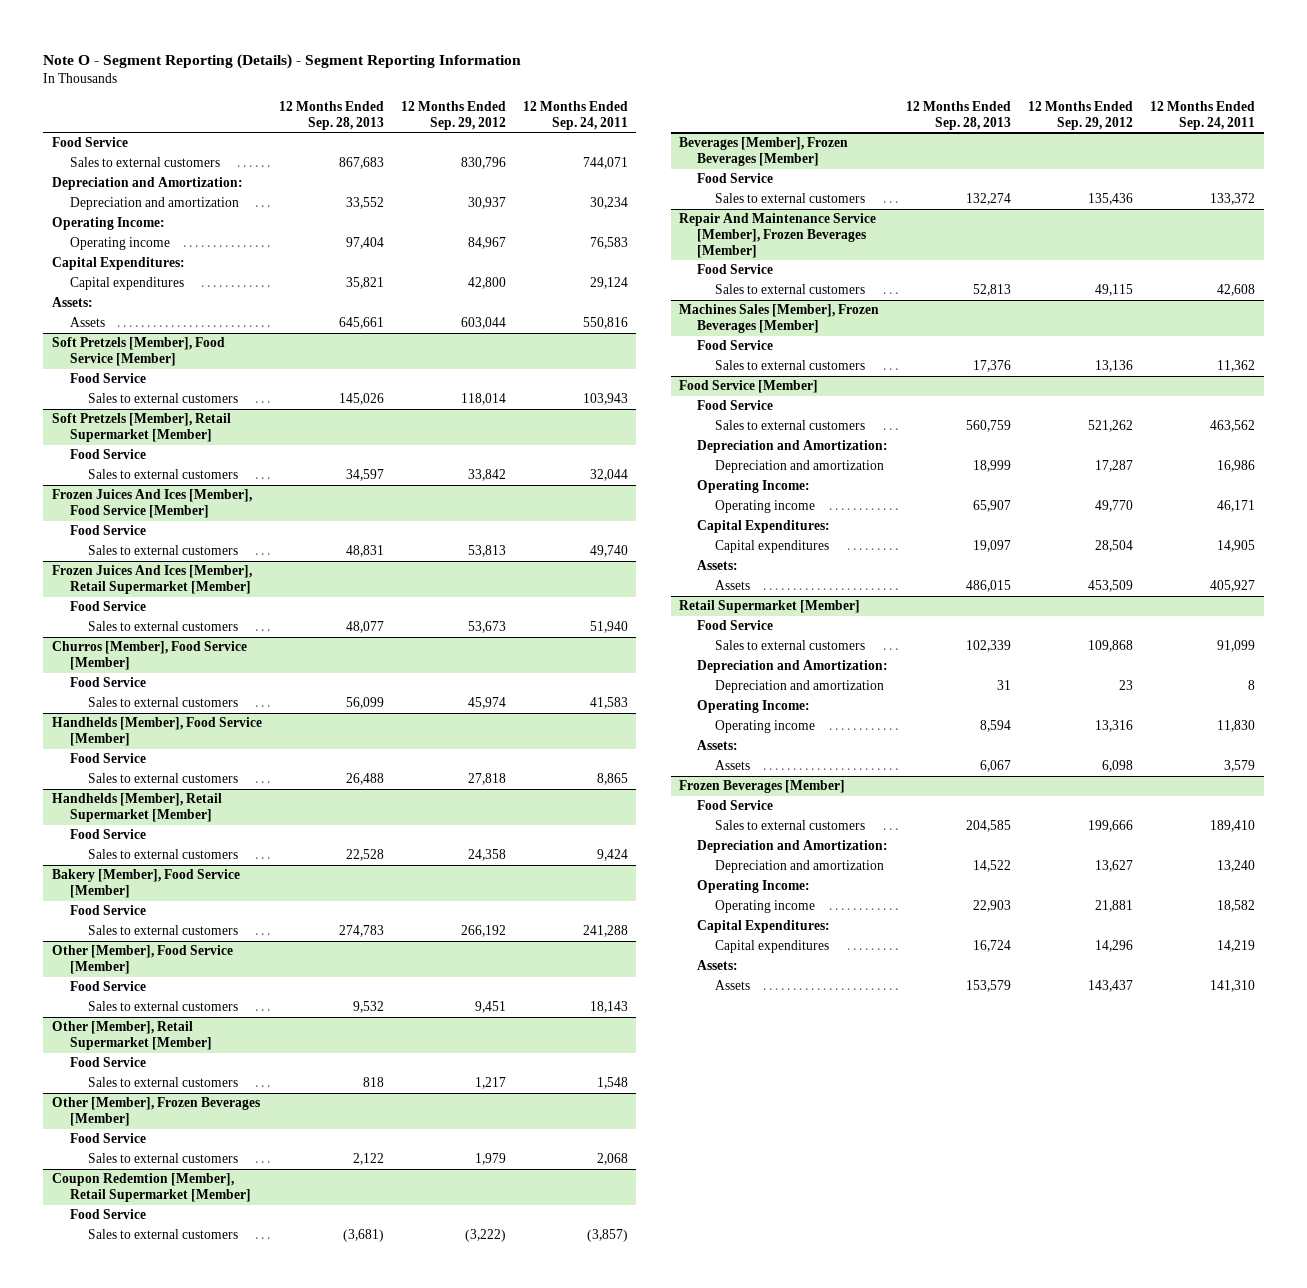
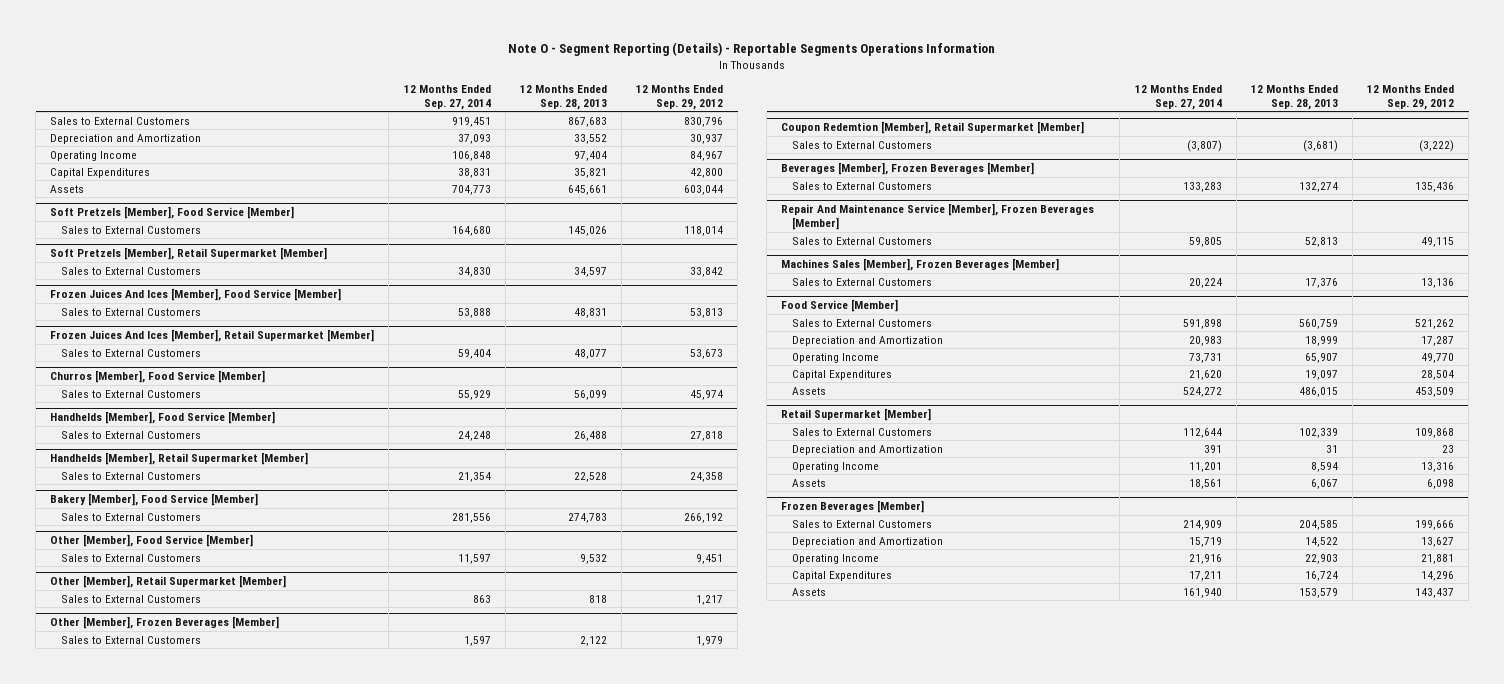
- Note O - Segment Reporting (Details) - Segment Reporting Information
+ Note O - Segment Reporting (Details) - Reportable Segments Operations Information
- | 12 Months Ended Sep. 28, 2013 | 12 Months Ended Sep. 29, 2012 | 12 Months Ended Sep. 24, 2011
+ | 12 Months Ended Sep. 27, 2014 | 12 Months Ended Sep. 28, 2013 | 12 Months Ended Sep. 29, 2012
- Food Service
- Sales to external customers | 867,683 | 830,796 | 744,071
- Depreciation and Amortization:
- Depreciation and amortization | 33,552 | 30,937 | 30,234
- Operating Income:
- Operating income | 97,404 | 84,967 | 76,583
- Capital Expenditures:
- Capital expenditures | 35,821 | 42,800 | 29,124
- Assets:
+ Sales to External Customers | 919,451 | 867,683 | 830,796
+ Depreciation and Amortization | 37,093 | 33,552 | 30,937
+ Operating Income | 106,848 | 97,404 | 84,967
+ Capital Expenditures | 38,831 | 35,821 | 42,800
@ Soft Pretzels [Member], Food Service [Member]
- Food Service
- Sales to external customers | 145,026 | 118,014 | 103,943
+ Sales to External Customers | 164,680 | 145,026 | 118,014
@ Soft Pretzels [Member], Retail Supermarket [Member]
- Food Service
- Sales to external customers | 34,597 | 33,842 | 32,044
+ Sales to External Customers | 34,830 | 34,597 | 33,842
@ Frozen Juices And Ices [Member], Food Service [Member]
- Food Service
- Sales to external customers | 48,831 | 53,813 | 49,740
+ Sales to External Customers | 53,888 | 48,831 | 53,813
@ Frozen Juices And Ices [Member], Retail Supermarket [Member]
- Food Service
- Sales to external customers | 48,077 | 53,673 | 51,940
+ Sales to External Customers | 59,404 | 48,077 | 53,673
@ Churros [Member], Food Service [Member]
- Food Service
- Sales to external customers | 56,099 | 45,974 | 41,583
+ Sales to External Customers | 55,929 | 56,099 | 45,974
@ Handhelds [Member], Food Service [Member]
- Food Service
- Sales to external customers | 26,488 | 27,818 | 8,865
+ Sales to External Customers | 24,248 | 26,488 | 27,818
@ Handhelds [Member], Retail Supermarket [Member]
- Food Service
- Sales to external customers | 22,528 | 24,358 | 9,424
+ Sales to External Customers | 21,354 | 22,528 | 24,358
@ Bakery [Member], Food Service [Member]
- Food Service
- Sales to external customers | 274,783 | 266,192 | 241,288
+ Sales to External Customers | 281,556 | 274,783 | 266,192
@ Other [Member], Food Service [Member]
- Food Service
- Sales to external customers | 9,532 | 9,451 | 18,143
+ Sales to External Customers | 11,597 | 9,532 | 9,451
@ Other [Member], Retail Supermarket [Member]
- Food Service
- Sales to external customers | 818 | 1,217 | 1,548
+ Sales to External Customers | 863 | 818 | 1,217
@ Other [Member], Frozen Beverages [Member]
- Food Service
- Sales to external customers | 2,122 | 1,979 | 2,068
+ Sales to External Customers | 1,597 | 2,122 | 1,979
@ Coupon Redemtion [Member], Retail Supermarket [Member]
- Food Service
- Sales to external customers | (3,681) | (3,222) | (3,857)
+ Sales to External Customers | (3,807) | (3,681) | (3,222)
@ Beverages [Member], Frozen Beverages [Member]
- Food Service
- Sales to external customers | 132,274 | 135,436 | 133,372
+ Sales to External Customers | 133,283 | 132,274 | 135,436
@ Repair And Maintenance Service [Member], Frozen Beverages [Member]
- Food Service
- Sales to external customers | 52,813 | 49,115 | 42,608
+ Sales to External Customers | 59,805 | 52,813 | 49,115
@ Machines Sales [Member], Frozen Beverages [Member]
- Food Service
- Sales to external customers | 17,376 | 13,136 | 11,362
+ Sales to External Customers | 20,224 | 17,376 | 13,136
@ Food Service [Member]
- Food Service
- Sales to external customers | 560,759 | 521,262 | 463,562
- Depreciation and Amortization:
- Depreciation and amortization | 18,999 | 17,287 | 16,986
- Operating Income:
- Operating income | 65,907 | 49,770 | 46,171
- Capital Expenditures:
- Capital expenditures | 19,097 | 28,504 | 14,905
- Assets:
+ Sales to External Customers | 591,898 | 560,759 | 521,262
+ Depreciation and Amortization | 20,983 | 18,999 | 17,287
+ Operating Income | 73,731 | 65,907 | 49,770
+ Capital Expenditures | 21,620 | 19,097 | 28,504
@ Retail Supermarket [Member]
- Food Service
- Sales to external customers | 102,339 | 109,868 | 91,099
- Depreciation and Amortization:
- Depreciation and amortization | 31 | 23 | 8
- Operating Income:
- Operating income | 8,594 | 13,316 | 11,830
- Assets:
+ Sales to External Customers | 112,644 | 102,339 | 109,868
+ Depreciation and Amortization | 391 | 31 | 23
+ Operating Income | 11,201 | 8,594 | 13,316
@ Frozen Beverages [Member]
- Food Service
- Sales to external customers | 204,585 | 199,666 | 189,410
- Depreciation and Amortization:
- Depreciation and amortization | 14,522 | 13,627 | 13,240
- Operating Income:
- Operating income | 22,903 | 21,881 | 18,582
- Capital Expenditures:
- Capital expenditures | 16,724 | 14,296 | 14,219
- Assets:
+ Sales to External Customers | 214,909 | 204,585 | 199,666
+ Depreciation and Amortization | 15,719 | 14,522 | 13,627
+ Operating Income | 21,916 | 22,903 | 21,881
+ Capital Expenditures | 17,211 | 16,724 | 14,296

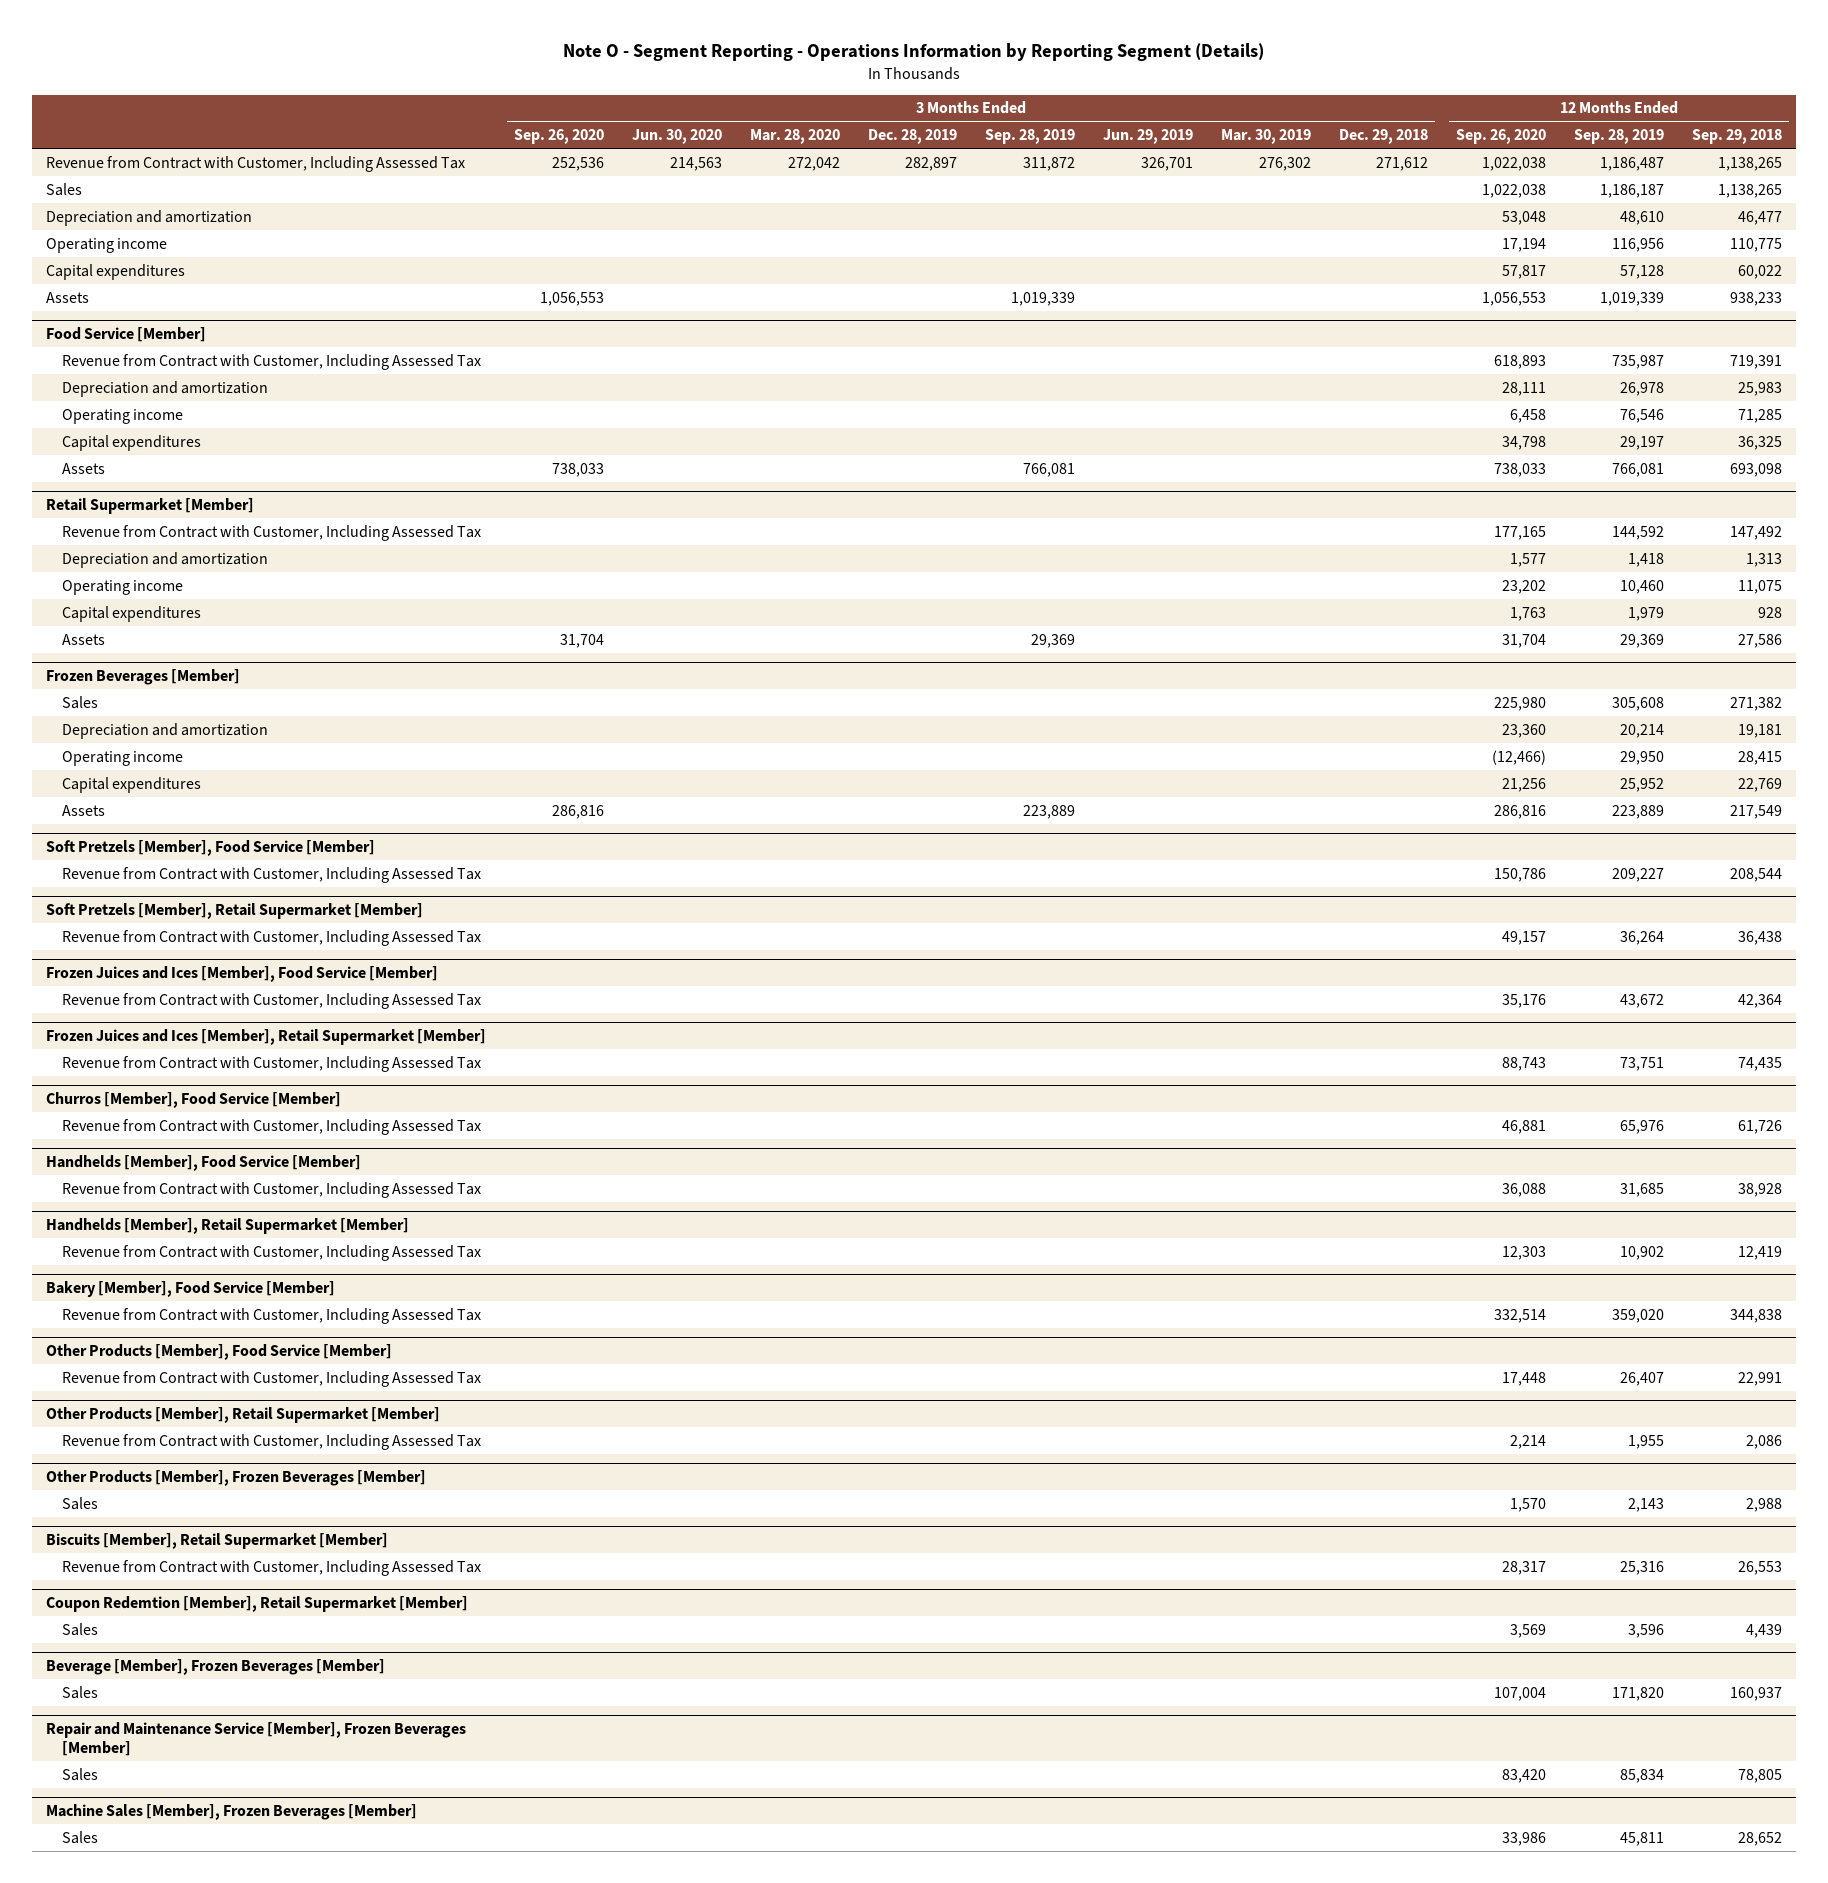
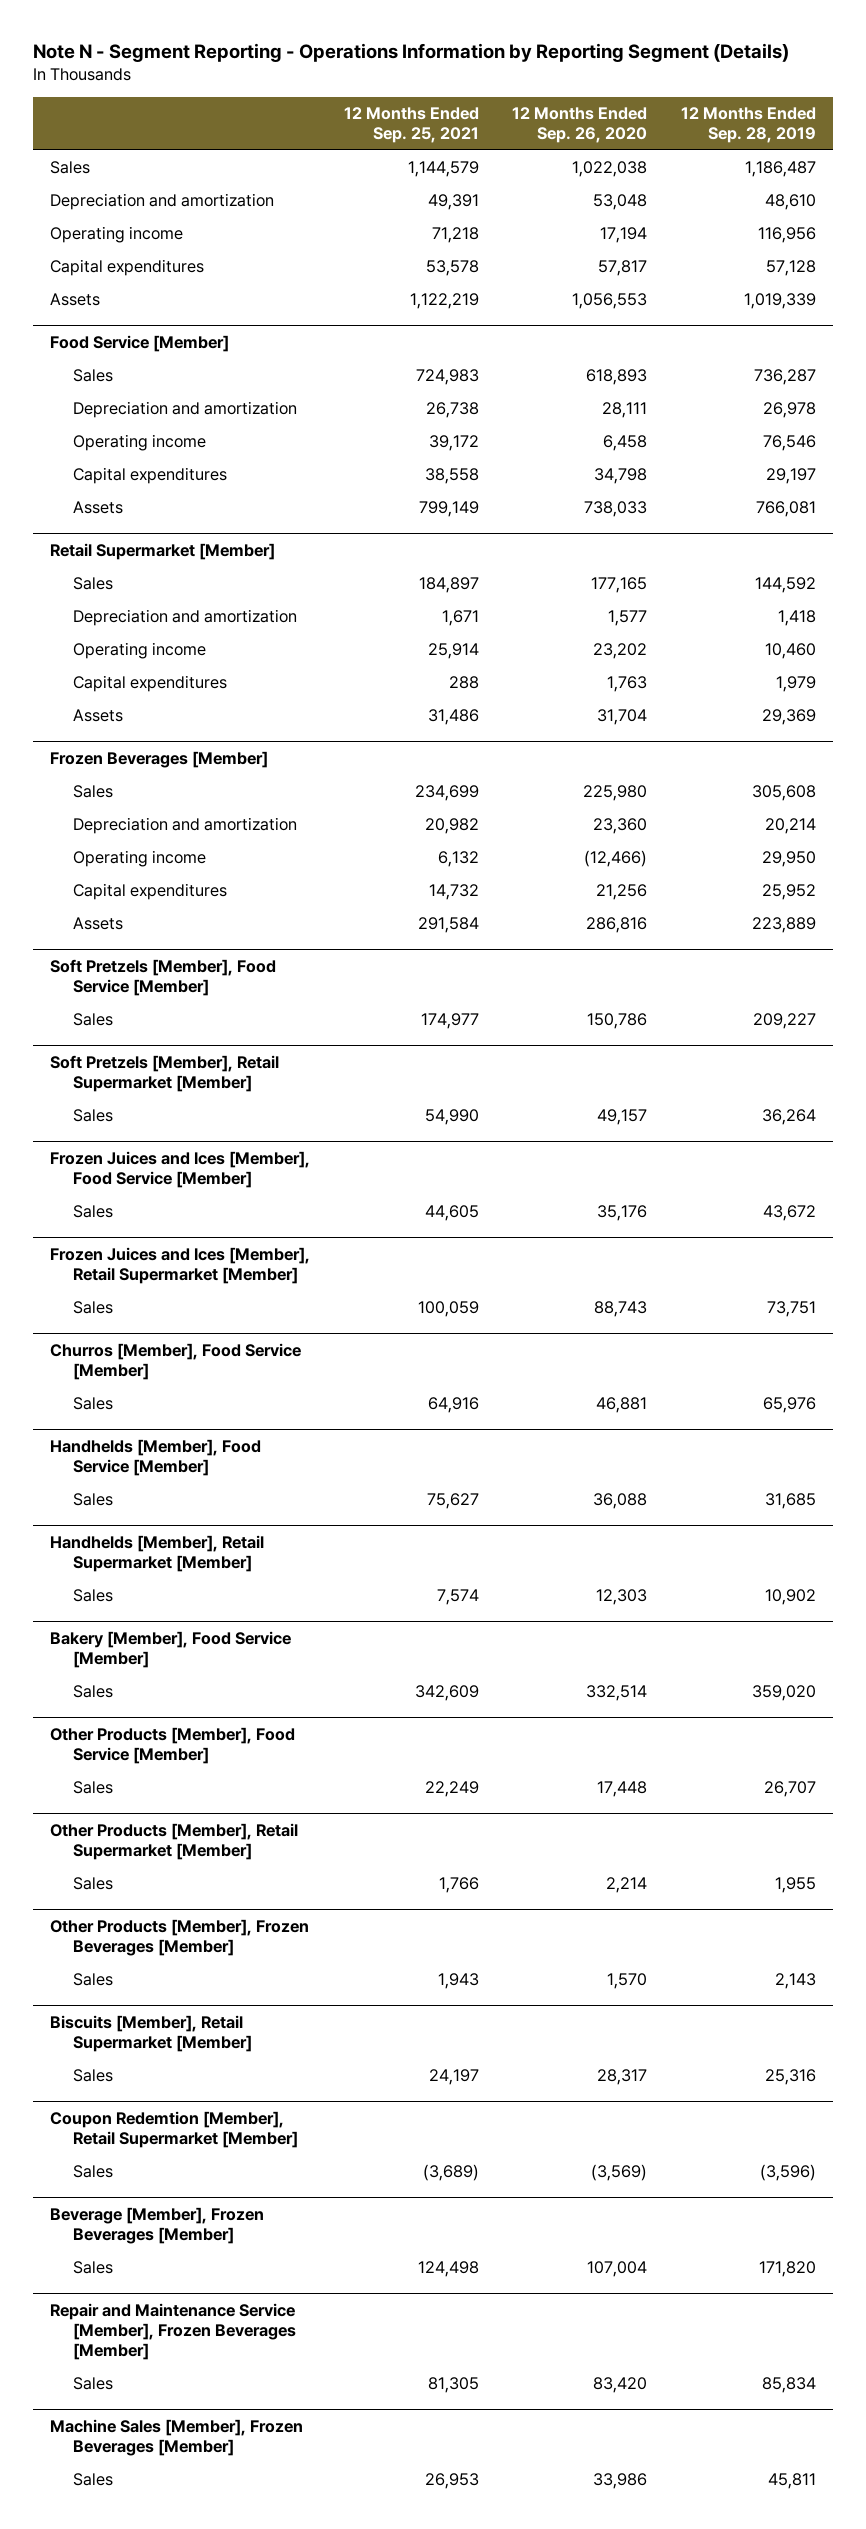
- Note O - Segment Reporting - Operations Information by Reporting Segment (Details)
+ Note N - Segment Reporting - Operations Information by Reporting Segment (Details)
- | 3 Months Ended Sep. 26, 2020 | 3 Months Ended Jun. 30, 2020 | 3 Months Ended Mar. 28, 2020 | 3 Months Ended Dec. 28, 2019 | 3 Months Ended Sep. 28, 2019 | 3 Months Ended Jun. 29, 2019 | 3 Months Ended Mar. 30, 2019 | 3 Months Ended Dec. 29, 2018 | 12 Months Ended Sep. 26, 2020 | 12 Months Ended Sep. 28, 2019 | 12 Months Ended Sep. 29, 2018
+ | 12 Months Ended Sep. 25, 2021 | 12 Months Ended Sep. 26, 2020 | 12 Months Ended Sep. 28, 2019
- Revenue from Contract with Customer, Including Assessed Tax | 252,536 | 214,563 | 272,042 | 282,897 | 311,872 | 326,701 | 276,302 | 271,612 | 1,022,038 | 1,186,487 | 1,138,265
- Sales | | | | | | | | | 1,022,038 | 1,186,187 | 1,138,265
+ Sales | 1,144,579 | 1,022,038 | 1,186,487
@ Food Service [Member]
- Revenue from Contract with Customer, Including Assessed Tax | | | | | | | | | 618,893 | 735,987 | 719,391
+ Sales | 724,983 | 618,893 | 736,287
@ Retail Supermarket [Member]
- Revenue from Contract with Customer, Including Assessed Tax | | | | | | | | | 177,165 | 144,592 | 147,492
+ Sales | 184,897 | 177,165 | 144,592
@ Soft Pretzels [Member], Food Service [Member]
- Revenue from Contract with Customer, Including Assessed Tax | | | | | | | | | 150,786 | 209,227 | 208,544
+ Sales | 174,977 | 150,786 | 209,227
@ Soft Pretzels [Member], Retail Supermarket [Member]
- Revenue from Contract with Customer, Including Assessed Tax | | | | | | | | | 49,157 | 36,264 | 36,438
+ Sales | 54,990 | 49,157 | 36,264
@ Frozen Juices and Ices [Member], Food Service [Member]
- Revenue from Contract with Customer, Including Assessed Tax | | | | | | | | | 35,176 | 43,672 | 42,364
+ Sales | 44,605 | 35,176 | 43,672
@ Frozen Juices and Ices [Member], Retail Supermarket [Member]
- Revenue from Contract with Customer, Including Assessed Tax | | | | | | | | | 88,743 | 73,751 | 74,435
+ Sales | 100,059 | 88,743 | 73,751
@ Churros [Member], Food Service [Member]
- Revenue from Contract with Customer, Including Assessed Tax | | | | | | | | | 46,881 | 65,976 | 61,726
+ Sales | 64,916 | 46,881 | 65,976
@ Handhelds [Member], Food Service [Member]
- Revenue from Contract with Customer, Including Assessed Tax | | | | | | | | | 36,088 | 31,685 | 38,928
+ Sales | 75,627 | 36,088 | 31,685
@ Handhelds [Member], Retail Supermarket [Member]
- Revenue from Contract with Customer, Including Assessed Tax | | | | | | | | | 12,303 | 10,902 | 12,419
+ Sales | 7,574 | 12,303 | 10,902
@ Bakery [Member], Food Service [Member]
- Revenue from Contract with Customer, Including Assessed Tax | | | | | | | | | 332,514 | 359,020 | 344,838
+ Sales | 342,609 | 332,514 | 359,020
@ Other Products [Member], Food Service [Member]
- Revenue from Contract with Customer, Including Assessed Tax | | | | | | | | | 17,448 | 26,407 | 22,991
+ Sales | 22,249 | 17,448 | 26,707
@ Other Products [Member], Retail Supermarket [Member]
- Revenue from Contract with Customer, Including Assessed Tax | | | | | | | | | 2,214 | 1,955 | 2,086
+ Sales | 1,766 | 2,214 | 1,955
@ Biscuits [Member], Retail Supermarket [Member]
- Revenue from Contract with Customer, Including Assessed Tax | | | | | | | | | 28,317 | 25,316 | 26,553
+ Sales | 24,197 | 28,317 | 25,316
@ Coupon Redemtion [Member], Retail Supermarket [Member]
- Sales | | | | | | | | | 3,569 | 3,596 | 4,439
+ Sales | (3,689) | (3,569) | (3,596)

